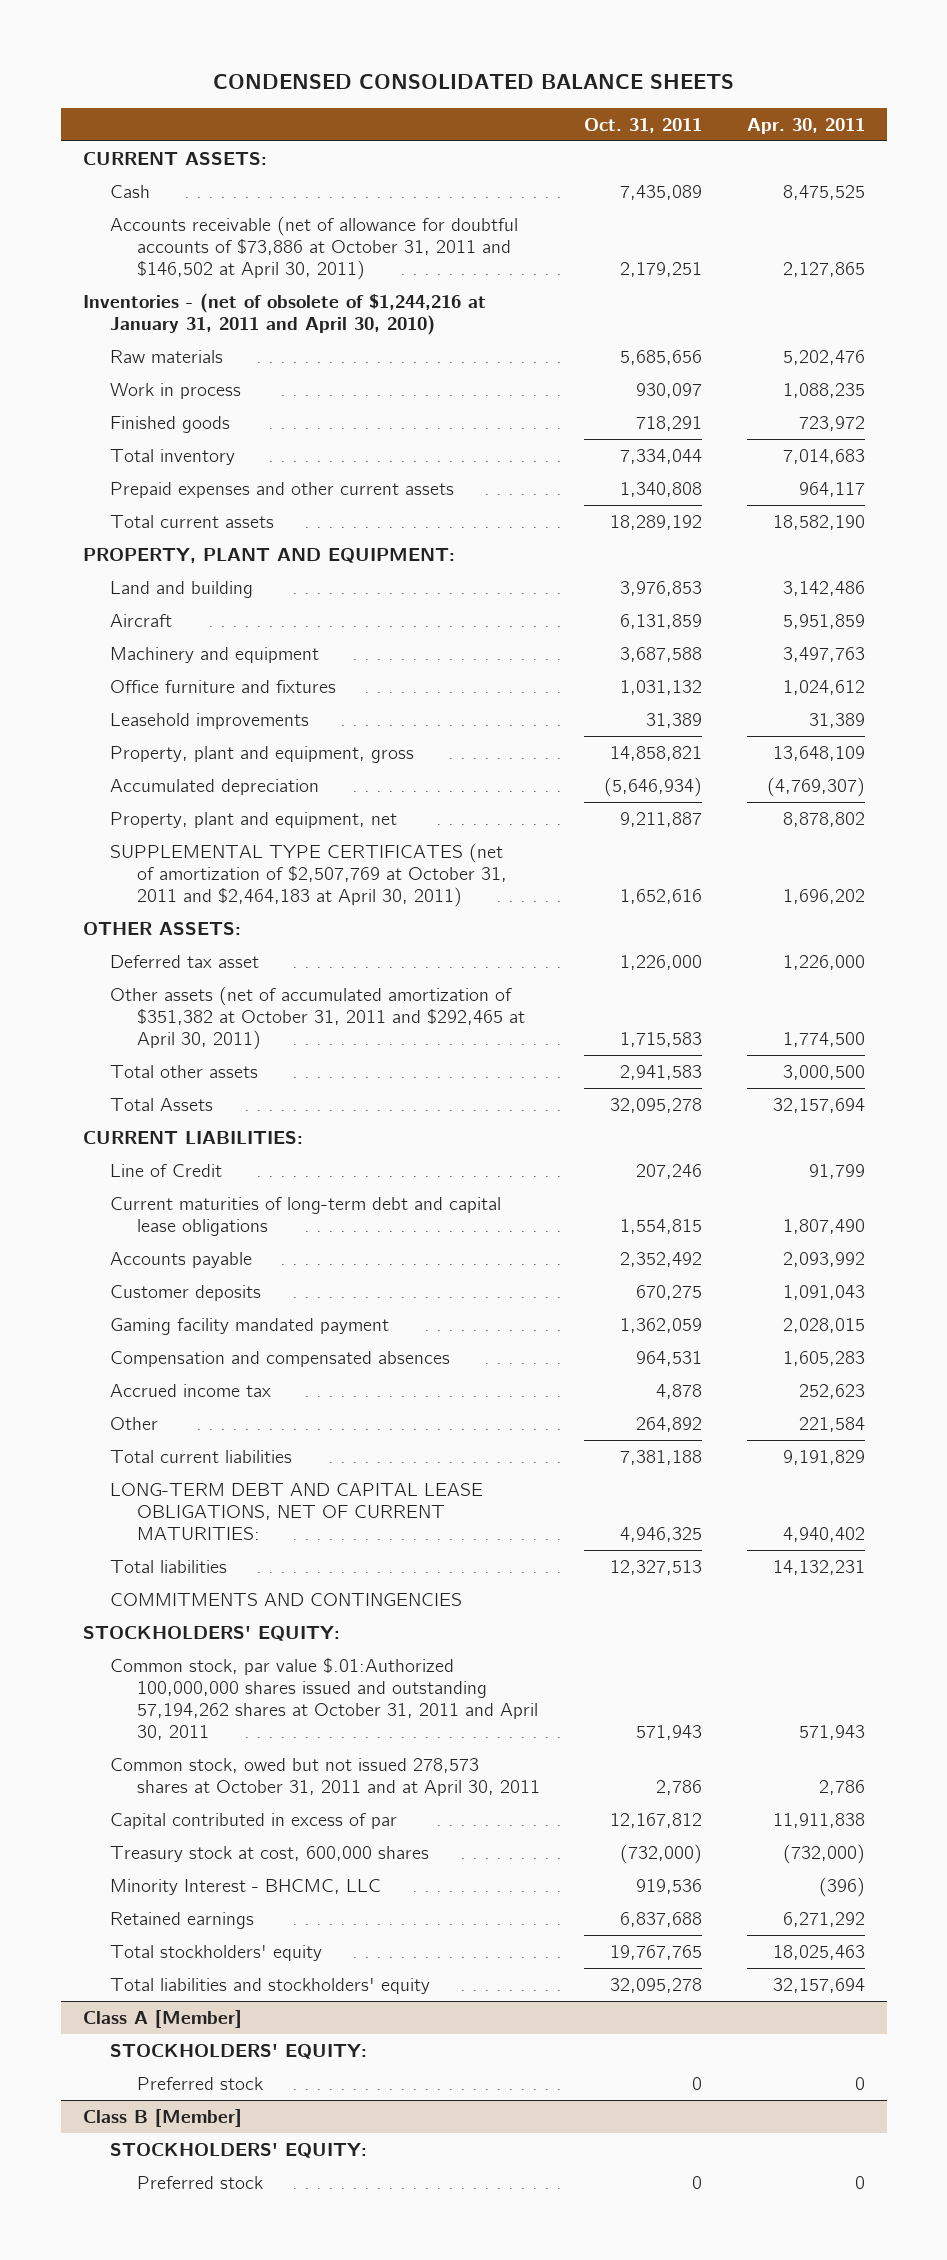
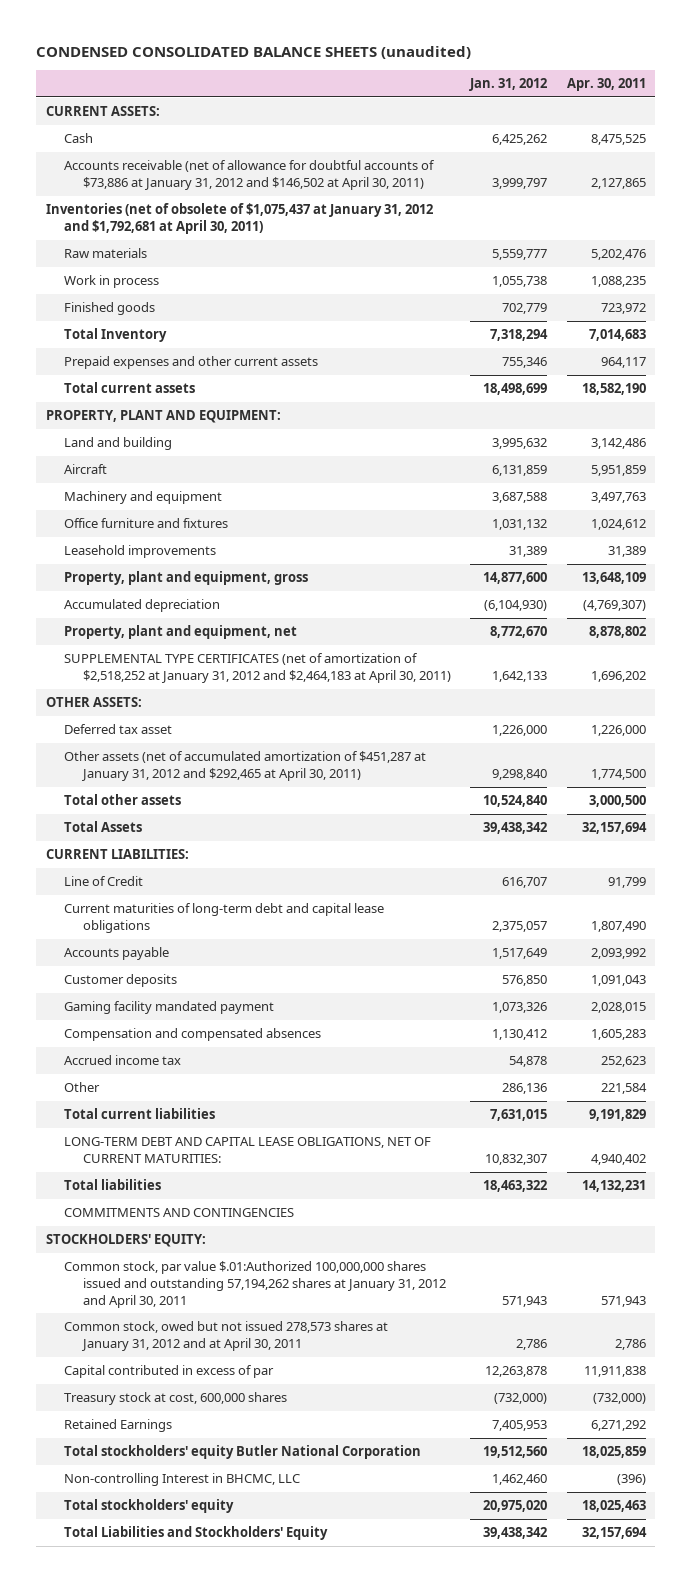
- CONDENSED CONSOLIDATED BALANCE SHEETS
+ CONDENSED CONSOLIDATED BALANCE SHEETS (unaudited)
- | Oct. 31, 2011 | Apr. 30, 2011
+ | Jan. 31, 2012 | Apr. 30, 2011
- Accounts receivable (net of allowance for doubtful accounts of $73,886 at October 31, 2011 and $146,502 at April 30, 2011) | 2,179,251 | 2,127,865
- Inventories - (net of obsolete of $1,244,216 at January 31, 2011 and April 30, 2010)
+ Accounts receivable (net of allowance for doubtful accounts of $73,886 at January 31, 2012 and $146,502 at April 30, 2011) | 3,999,797 | 2,127,865
+ Inventories (net of obsolete of $1,075,437 at January 31, 2012 and $1,792,681 at April 30, 2011)
- Total inventory | 7,334,044 | 7,014,683
+ Total Inventory | 7,318,294 | 7,014,683
- SUPPLEMENTAL TYPE CERTIFICATES (net of amortization of $2,507,769 at October 31, 2011 and $2,464,183 at April 30, 2011) | 1,652,616 | 1,696,202
+ SUPPLEMENTAL TYPE CERTIFICATES (net of amortization of $2,518,252 at January 31, 2012 and $2,464,183 at April 30, 2011) | 1,642,133 | 1,696,202
- Other assets (net of accumulated amortization of $351,382 at October 31, 2011 and $292,465 at April 30, 2011) | 1,715,583 | 1,774,500
+ Other assets (net of accumulated amortization of $451,287 at January 31, 2012 and $292,465 at April 30, 2011) | 9,298,840 | 1,774,500
- Common stock, par value $.01:Authorized 100,000,000 shares issued and outstanding 57,194,262 shares at October 31, 2011 and April 30, 2011 | 571,943 | 571,943
- Common stock, owed but not issued 278,573 shares at October 31, 2011 and at April 30, 2011 | 2,786 | 2,786
+ Common stock, par value $.01:Authorized 100,000,000 shares issued and outstanding 57,194,262 shares at January 31, 2012 and April 30, 2011 | 571,943 | 571,943
+ Common stock, owed but not issued 278,573 shares at January 31, 2012 and at April 30, 2011 | 2,786 | 2,786
- Minority Interest - BHCMC, LLC | 919,536 | (396)
- Retained earnings | 6,837,688 | 6,271,292
+ Retained Earnings | 7,405,953 | 6,271,292
+ Total stockholders' equity Butler National Corporation | 19,512,560 | 18,025,859
+ Non-controlling Interest in BHCMC, LLC | 1,462,460 | (396)
- Total liabilities and stockholders' equity | 32,095,278 | 32,157,694
- Class A [Member]
- STOCKHOLDERS' EQUITY:
- Preferred stock | 0 | 0
- Class B [Member]
- STOCKHOLDERS' EQUITY:
- Preferred stock | 0 | 0
+ Total Liabilities and Stockholders' Equity | 39,438,342 | 32,157,694

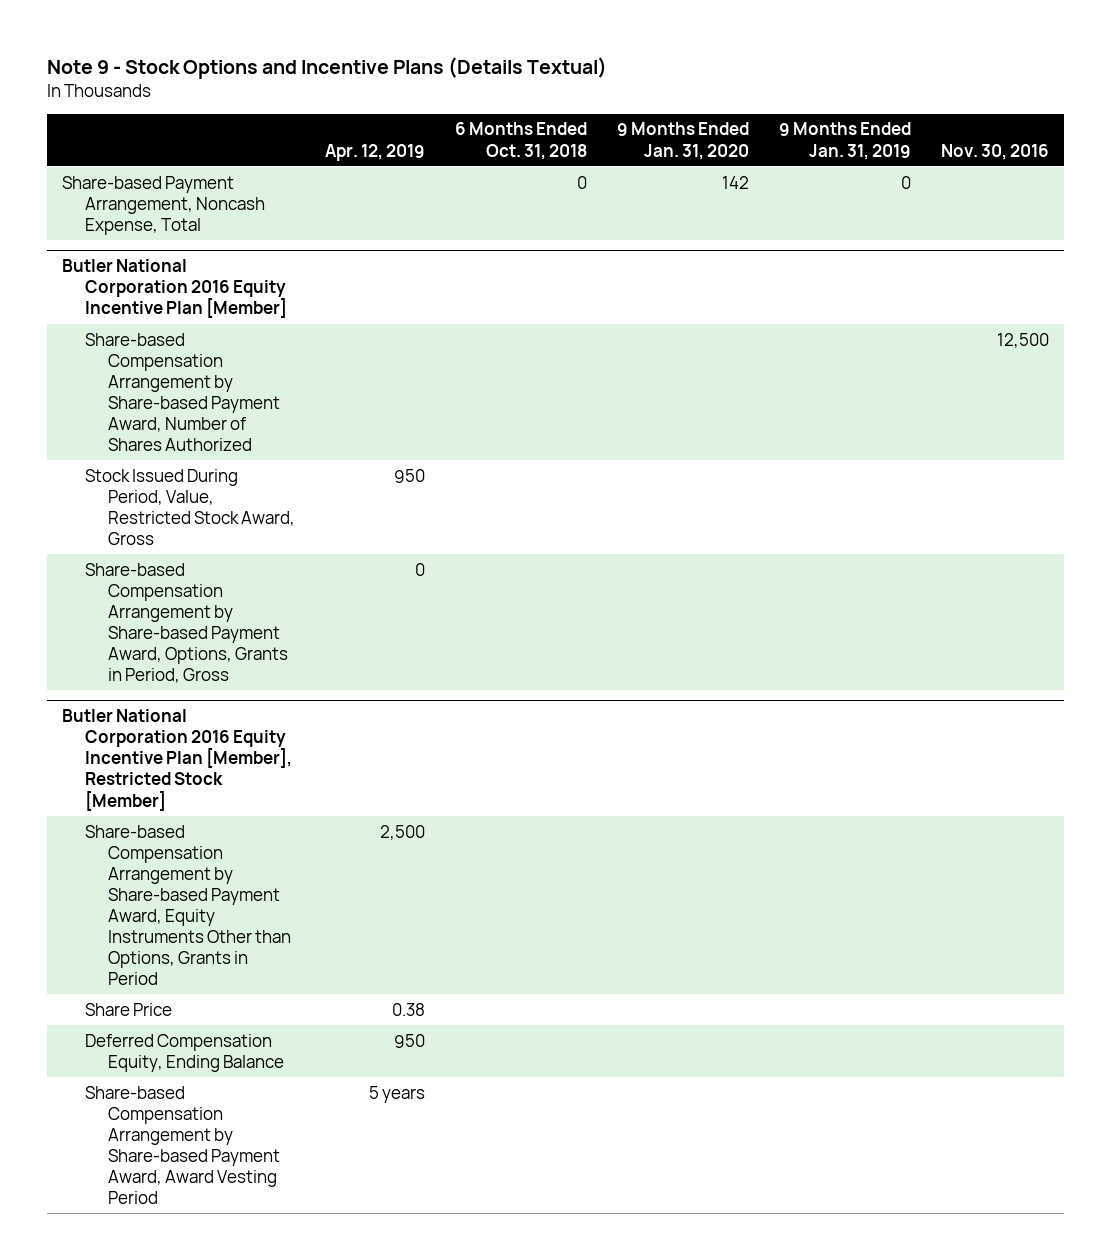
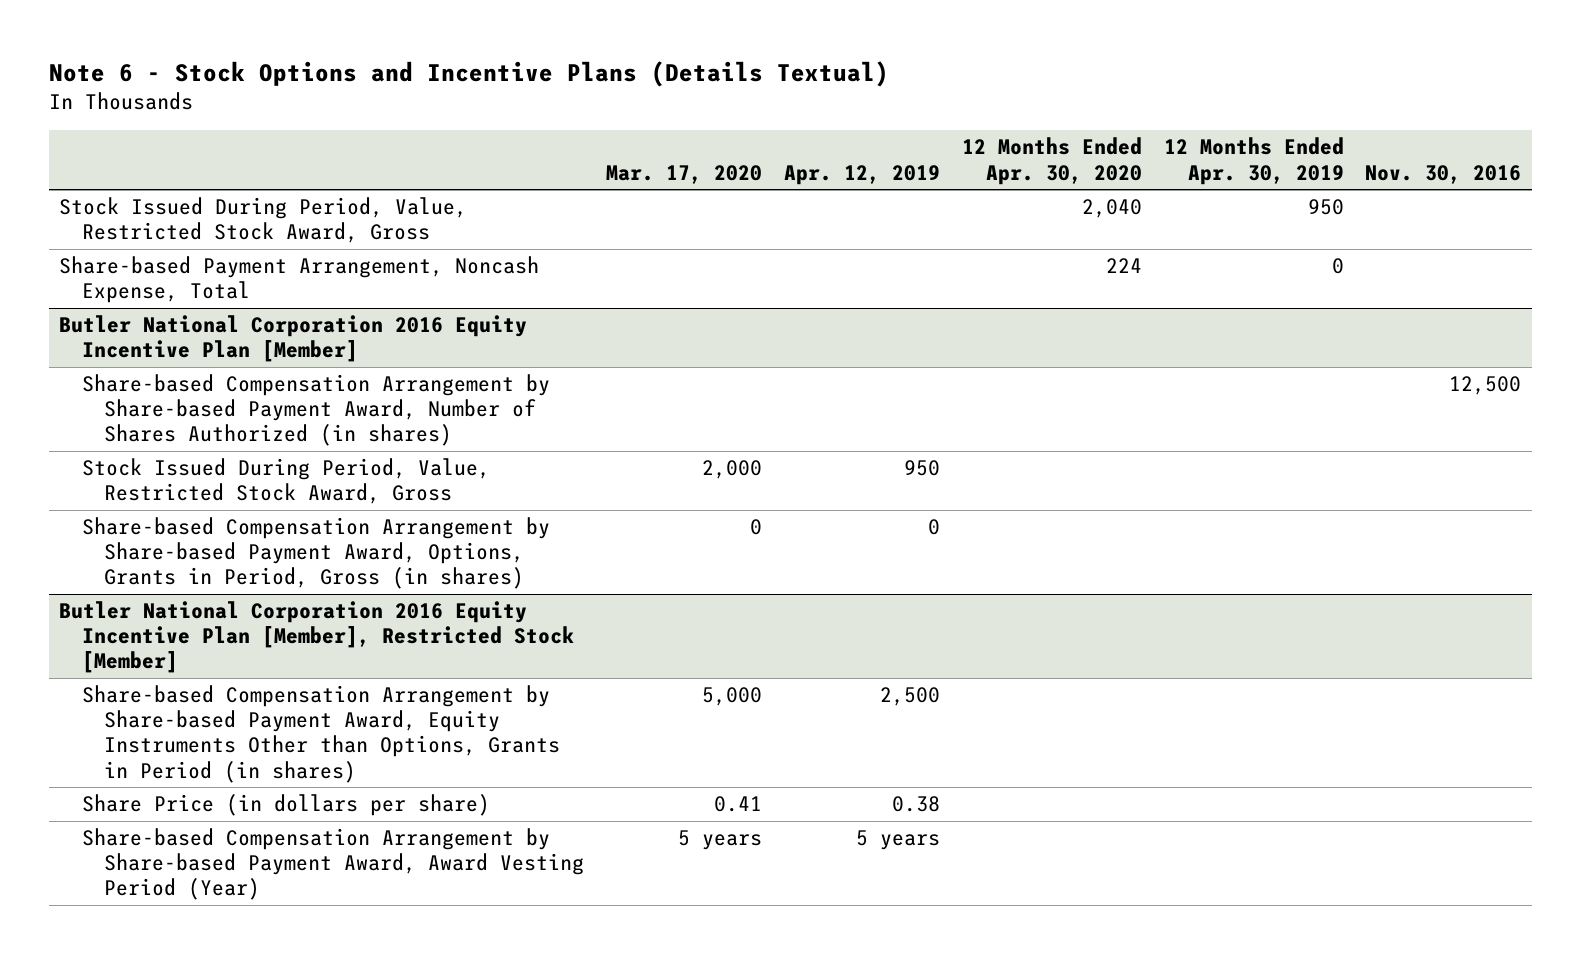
- Note 9 - Stock Options and Incentive Plans (Details Textual)
+ Note 6 - Stock Options and Incentive Plans (Details Textual)
- | Apr. 12, 2019 | 6 Months Ended Oct. 31, 2018 | 9 Months Ended Jan. 31, 2020 | 9 Months Ended Jan. 31, 2019 | Nov. 30, 2016
+ | Mar. 17, 2020 | Apr. 12, 2019 | 12 Months Ended Apr. 30, 2020 | 12 Months Ended Apr. 30, 2019 | Nov. 30, 2016
+ Stock Issued During Period, Value, Restricted Stock Award, Gross | | | 2,040 | 950 |
@ Butler National Corporation 2016 Equity Incentive Plan [Member]
- Share-based Compensation Arrangement by Share-based Payment Award, Number of Shares Authorized | | | | | 12,500
+ Share-based Compensation Arrangement by Share-based Payment Award, Number of Shares Authorized (in shares) | | | | | 12,500
- Share-based Compensation Arrangement by Share-based Payment Award, Options, Grants in Period, Gross | 0 | | | |
+ Share-based Compensation Arrangement by Share-based Payment Award, Options, Grants in Period, Gross (in shares) | 0 | 0 | | |
@ Butler National Corporation 2016 Equity Incentive Plan [Member], Restricted Stock [Member]
- Share-based Compensation Arrangement by Share-based Payment Award, Equity Instruments Other than Options, Grants in Period | 2,500 | | | |
- Share Price | 0.38 | | | |
- Deferred Compensation Equity, Ending Balance | 950 | | | |
- Share-based Compensation Arrangement by Share-based Payment Award, Award Vesting Period | 5 years | | | |
+ Share-based Compensation Arrangement by Share-based Payment Award, Equity Instruments Other than Options, Grants in Period (in shares) | 5,000 | 2,500 | | |
+ Share Price (in dollars per share) | 0.41 | 0.38 | | |
+ Share-based Compensation Arrangement by Share-based Payment Award, Award Vesting Period (Year) | 5 years | 5 years | | |

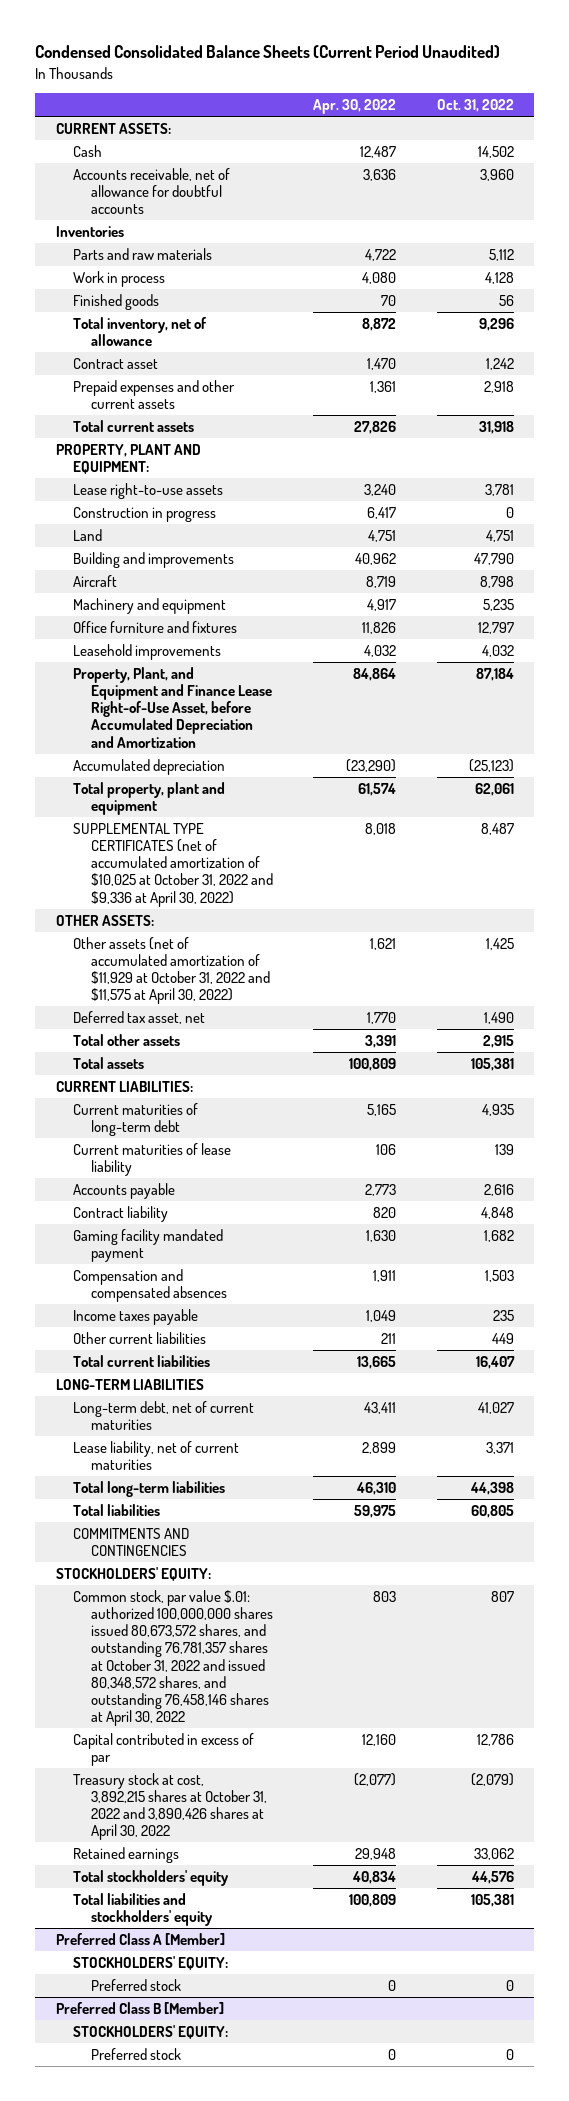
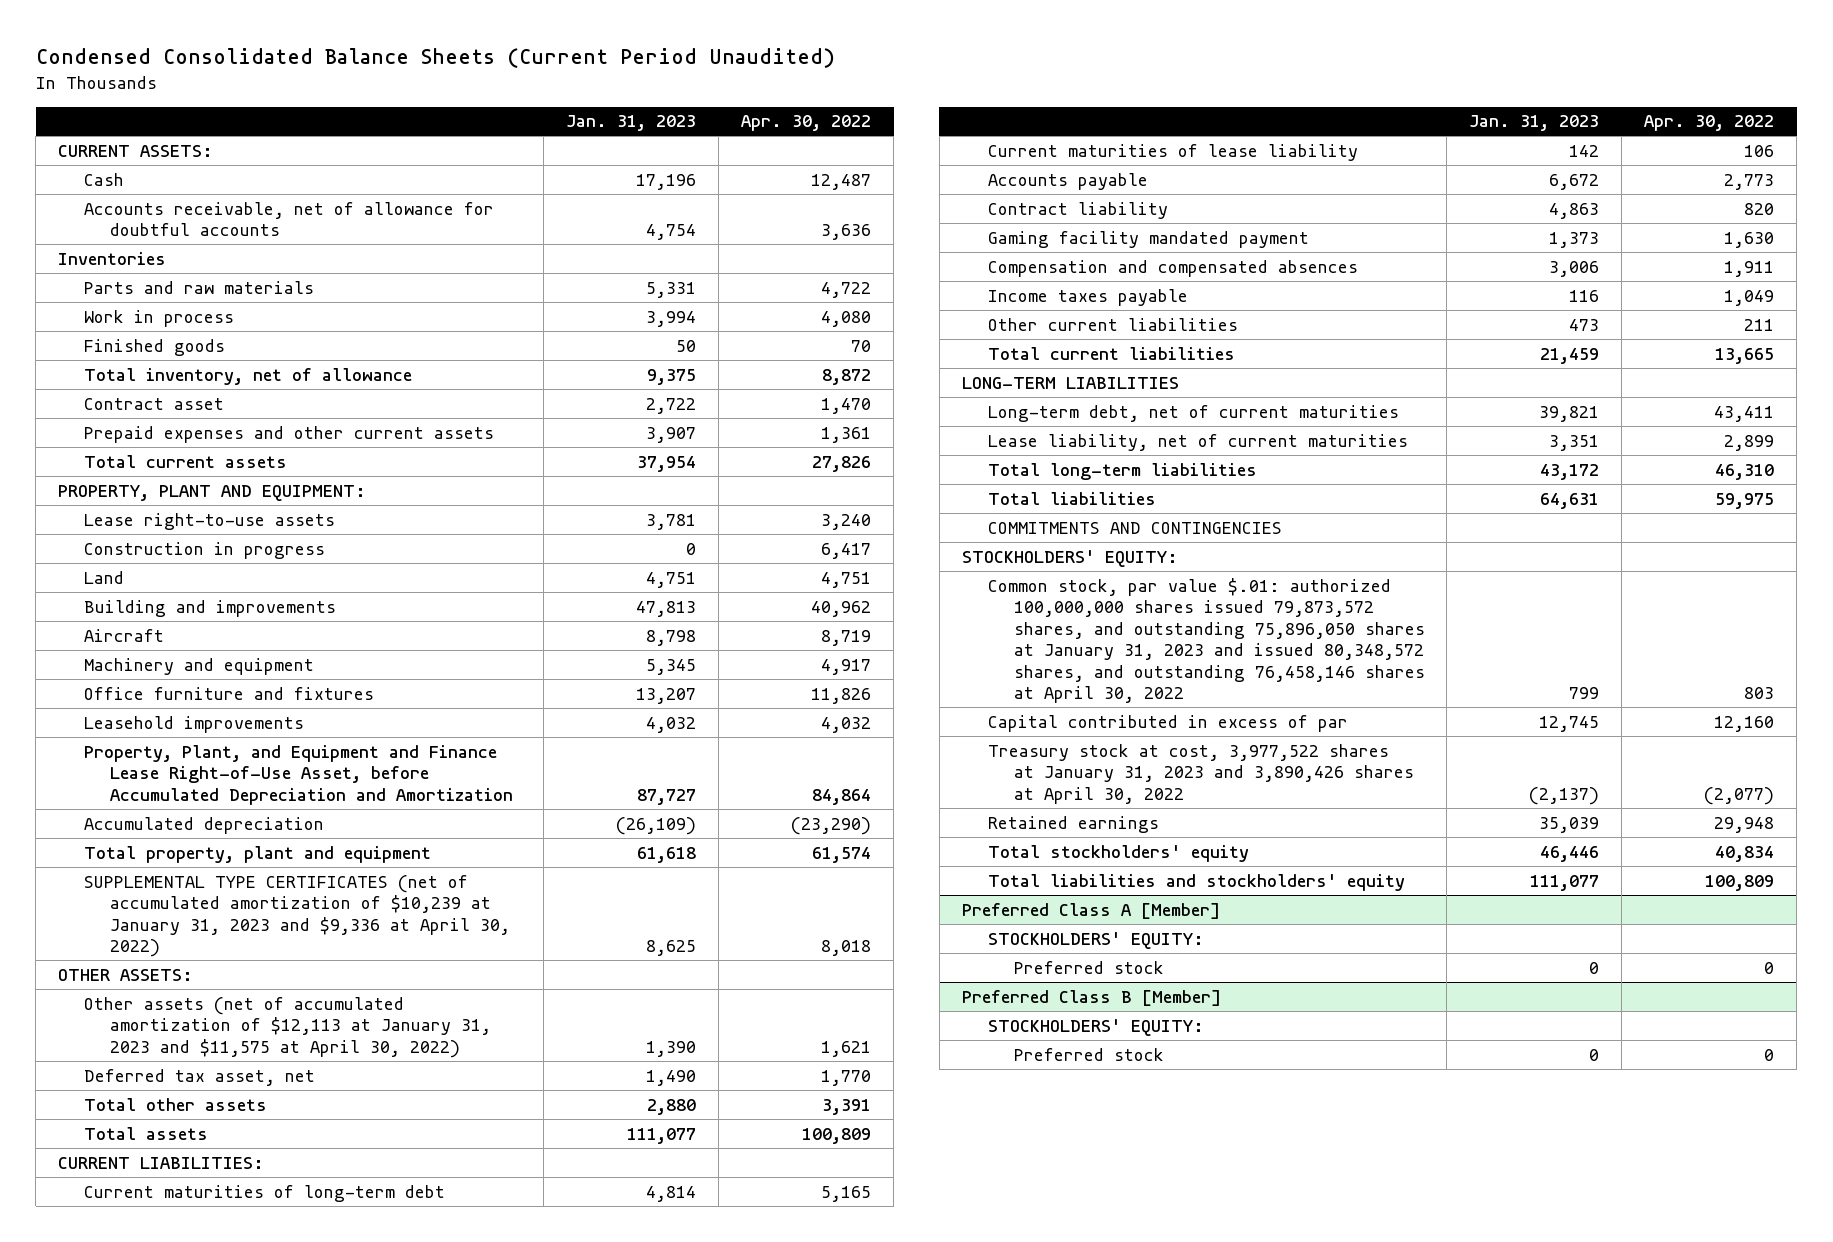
- | Apr. 30, 2022 | Oct. 31, 2022
+ | Jan. 31, 2023 | Apr. 30, 2022
- SUPPLEMENTAL TYPE CERTIFICATES (net of accumulated amortization of $10,025 at October 31, 2022 and $9,336 at April 30, 2022) | 8,018 | 8,487
+ SUPPLEMENTAL TYPE CERTIFICATES (net of accumulated amortization of $10,239 at January 31, 2023 and $9,336 at April 30, 2022) | 8,625 | 8,018
- Other assets (net of accumulated amortization of $11,929 at October 31, 2022 and $11,575 at April 30, 2022) | 1,621 | 1,425
+ Other assets (net of accumulated amortization of $12,113 at January 31, 2023 and $11,575 at April 30, 2022) | 1,390 | 1,621
- Common stock, par value $.01: authorized 100,000,000 shares issued 80,673,572 shares, and outstanding 76,781,357 shares at October 31, 2022 and issued 80,348,572 shares, and outstanding 76,458,146 shares at April 30, 2022 | 803 | 807
+ Common stock, par value $.01: authorized 100,000,000 shares issued 79,873,572 shares, and outstanding 75,896,050 shares at January 31, 2023 and issued 80,348,572 shares, and outstanding 76,458,146 shares at April 30, 2022 | 799 | 803
- Treasury stock at cost, 3,892,215 shares at October 31, 2022 and 3,890,426 shares at April 30, 2022 | (2,077) | (2,079)
+ Treasury stock at cost, 3,977,522 shares at January 31, 2023 and 3,890,426 shares at April 30, 2022 | (2,137) | (2,077)

